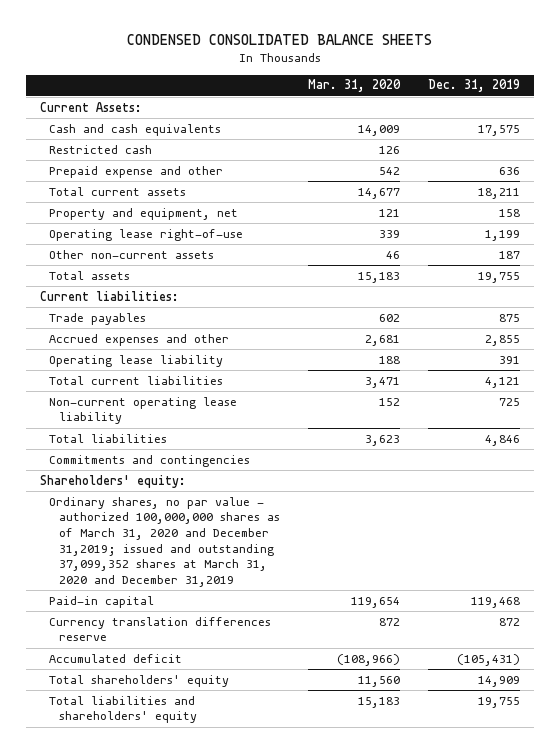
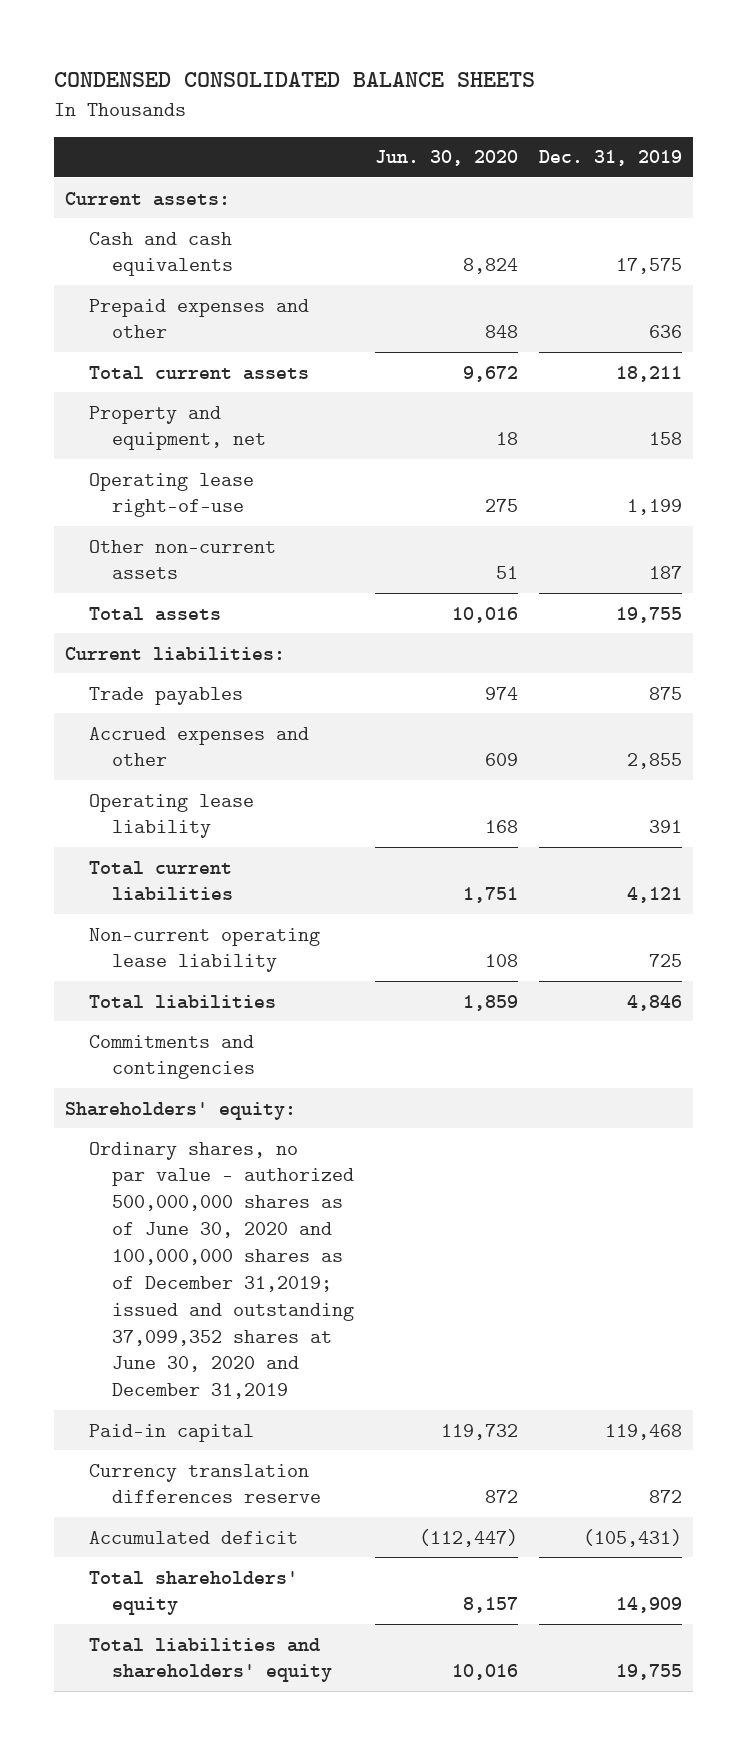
- | Mar. 31, 2020 | Dec. 31, 2019
+ | Jun. 30, 2020 | Dec. 31, 2019
- Current Assets:
+ Current assets:
- Restricted cash | 126 |
- Prepaid expense and other | 542 | 636
+ Prepaid expenses and other | 848 | 636
- Ordinary shares, no par value - authorized 100,000,000 shares as of March 31, 2020 and December 31,2019; issued and outstanding 37,099,352 shares at March 31, 2020 and December 31,2019
+ Ordinary shares, no par value - authorized 500,000,000 shares as of June 30, 2020 and 100,000,000 shares as of December 31,2019; issued and outstanding 37,099,352 shares at June 30, 2020 and December 31,2019

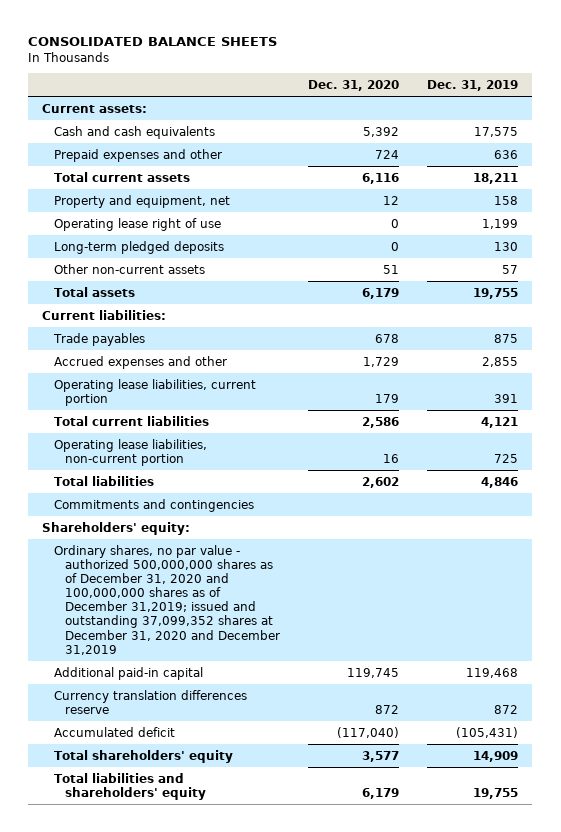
- CONDENSED CONSOLIDATED BALANCE SHEETS
+ CONSOLIDATED BALANCE SHEETS
- | Jun. 30, 2020 | Dec. 31, 2019
+ | Dec. 31, 2020 | Dec. 31, 2019
- Operating lease right-of-use | 275 | 1,199
- Other non-current assets | 51 | 187
+ Operating lease right of use | 0 | 1,199
+ Long-term pledged deposits | 0 | 130
+ Other non-current assets | 51 | 57
- Operating lease liability | 168 | 391
+ Operating lease liabilities, current portion | 179 | 391
- Non-current operating lease liability | 108 | 725
+ Operating lease liabilities, non-current portion | 16 | 725
- Ordinary shares, no par value - authorized 500,000,000 shares as of June 30, 2020 and 100,000,000 shares as of December 31,2019; issued and outstanding 37,099,352 shares at June 30, 2020 and December 31,2019
- Paid-in capital | 119,732 | 119,468
+ Ordinary shares, no par value - authorized 500,000,000 shares as of December 31, 2020 and 100,000,000 shares as of December 31,2019; issued and outstanding 37,099,352 shares at December 31, 2020 and December 31,2019
+ Additional paid-in capital | 119,745 | 119,468

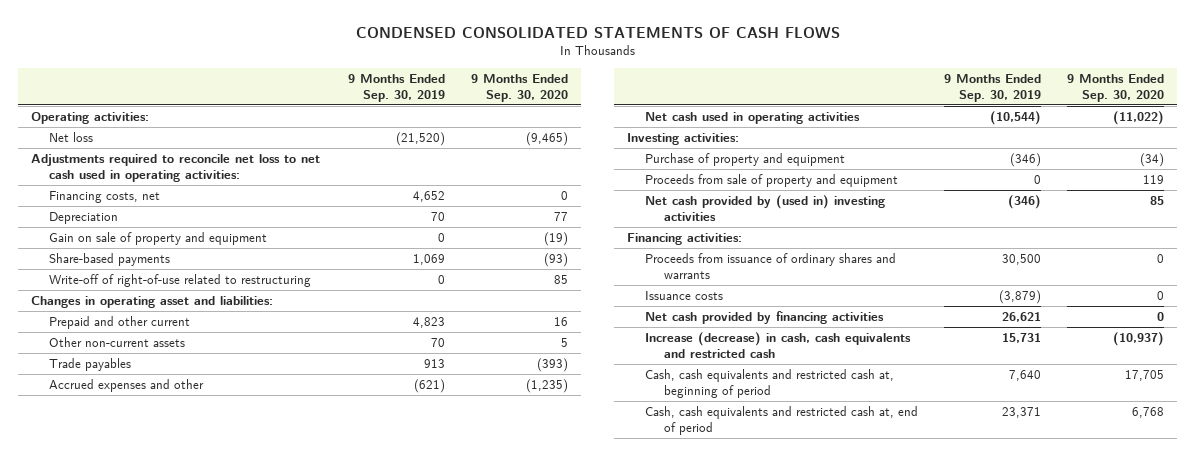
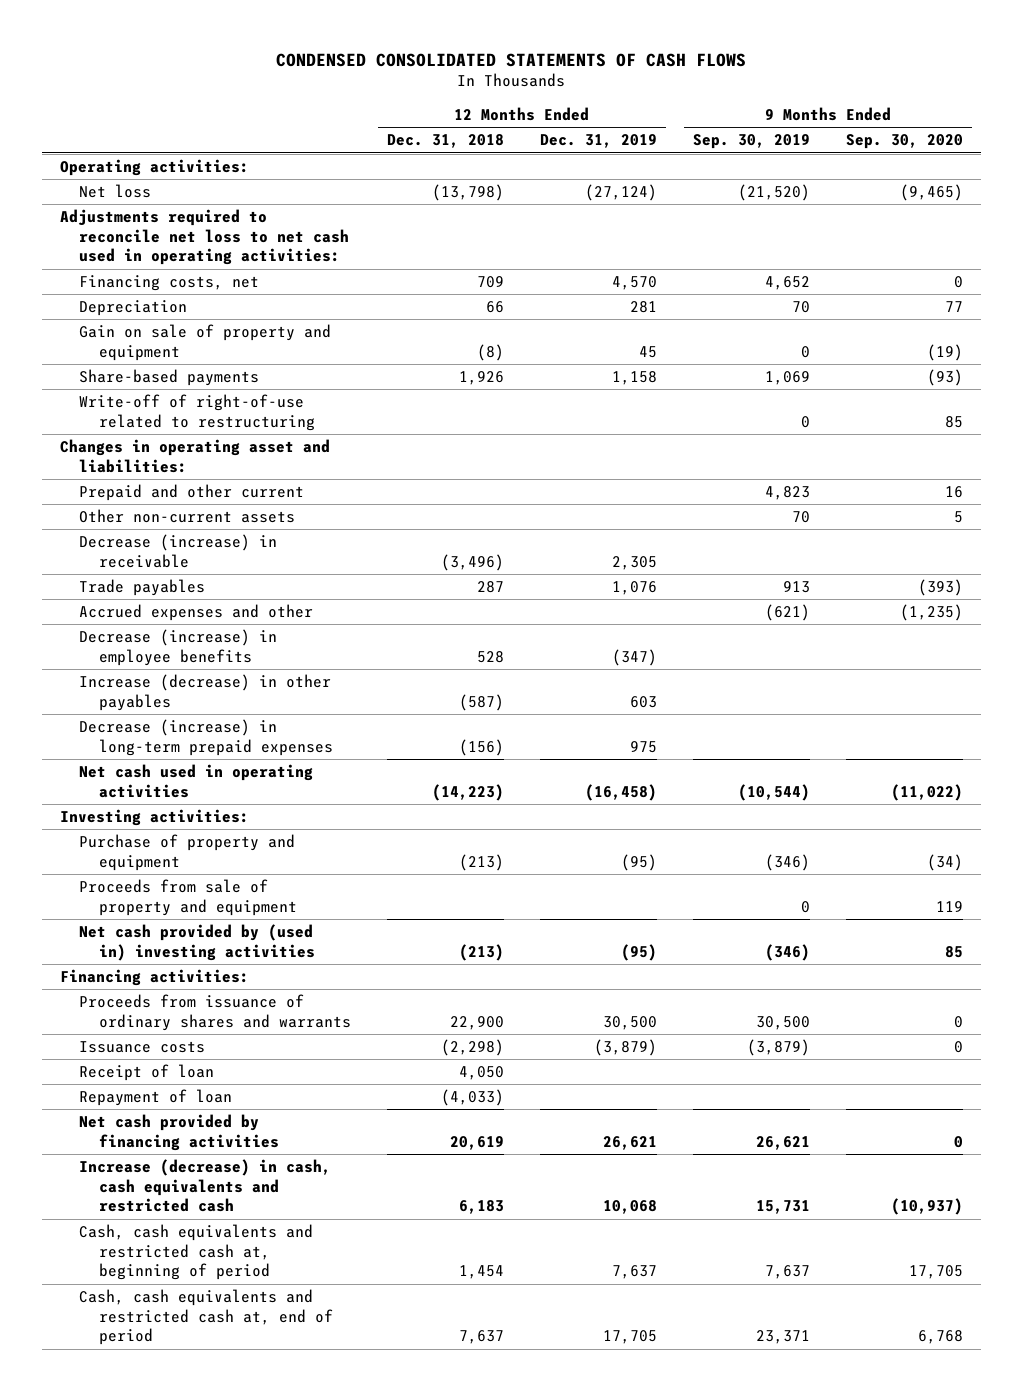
- | 9 Months Ended Sep. 30, 2019 | 9 Months Ended Sep. 30, 2020
+ | 12 Months Ended Dec. 31, 2018 | 12 Months Ended Dec. 31, 2019 | 9 Months Ended Sep. 30, 2019 | 9 Months Ended Sep. 30, 2020
+ Decrease (increase) in receivable | (3,496) | 2,305 | |
+ Decrease (increase) in employee benefits | 528 | (347) | |
+ Increase (decrease) in other payables | (587) | 603 | |
+ Decrease (increase) in long-term prepaid expenses | (156) | 975 | |
+ Receipt of loan | 4,050 | | |
+ Repayment of loan | (4,033) | | |
- Cash, cash equivalents and restricted cash at, beginning of period | 7,640 | 17,705
+ Cash, cash equivalents and restricted cash at, beginning of period | 1,454 | 7,637 | 7,637 | 17,705

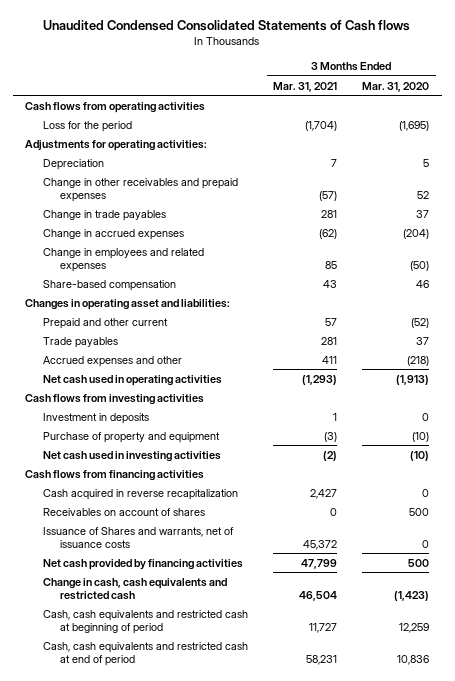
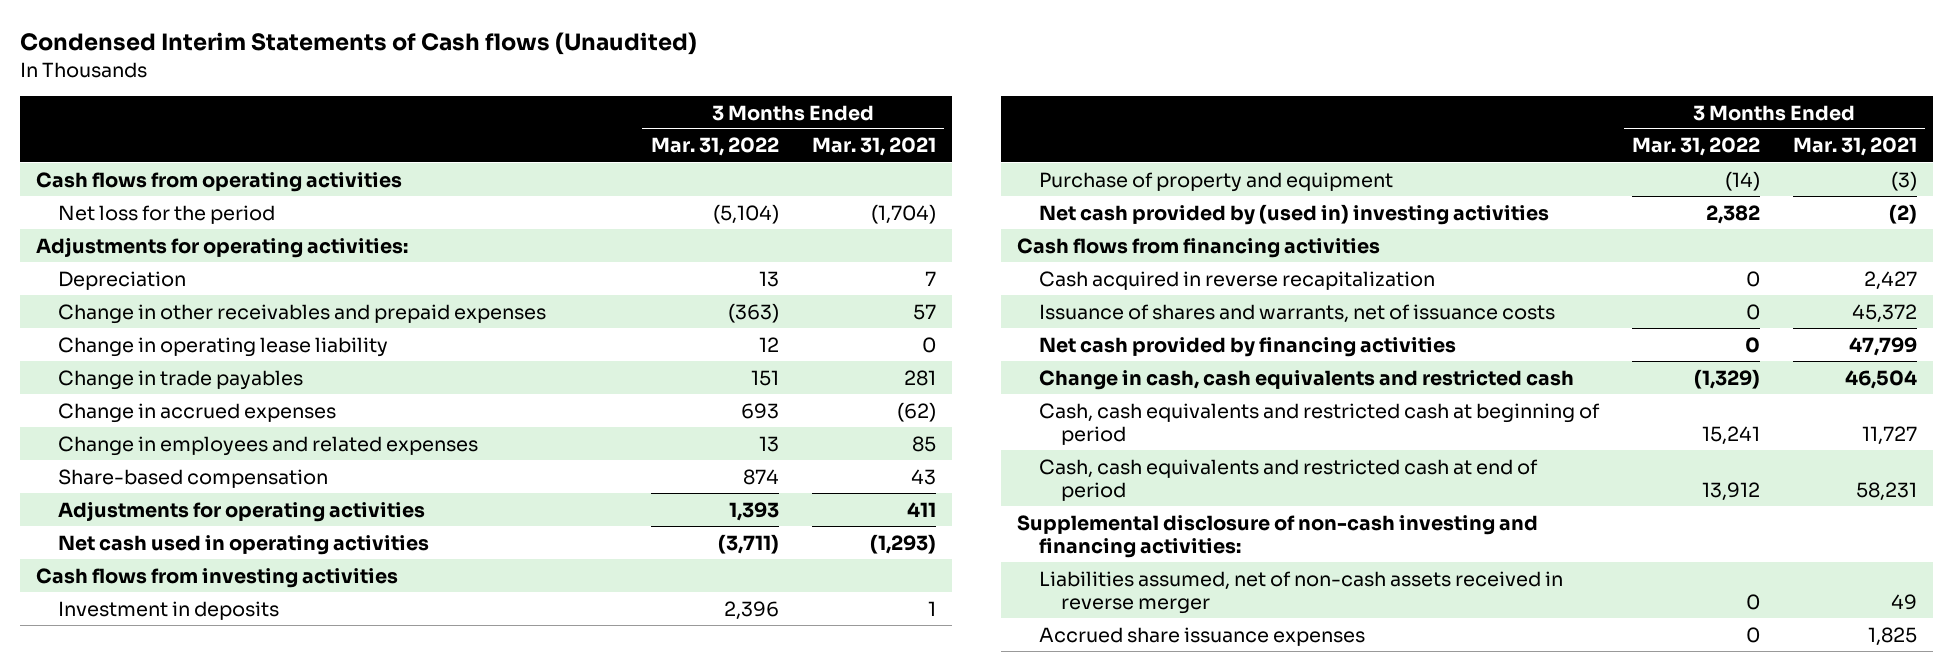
- Unaudited Condensed Consolidated Statements of Cash flows
+ Condensed Interim Statements of Cash flows (Unaudited)
- | 3 Months Ended Mar. 31, 2021 | 3 Months Ended Mar. 31, 2020
+ | 3 Months Ended Mar. 31, 2022 | 3 Months Ended Mar. 31, 2021
- Loss for the period | (1,704) | (1,695)
+ Net loss for the period | (5,104) | (1,704)
- Change in other receivables and prepaid expenses | (57) | 52
+ Change in other receivables and prepaid expenses | (363) | 57
+ Change in operating lease liability | 12 | 0
- Changes in operating asset and liabilities:
- Prepaid and other current | 57 | (52)
- Trade payables | 281 | 37
- Accrued expenses and other | 411 | (218)
+ Adjustments for operating activities | 1,393 | 411
- Net cash used in investing activities | (2) | (10)
+ Net cash provided by (used in) investing activities | 2,382 | (2)
- Receivables on account of shares | 0 | 500
- Issuance of Shares and warrants, net of issuance costs | 45,372 | 0
+ Issuance of shares and warrants, net of issuance costs | 0 | 45,372
+ Supplemental disclosure of non-cash investing and financing activities:
+ Liabilities assumed, net of non-cash assets received in reverse merger | 0 | 49
+ Accrued share issuance expenses | 0 | 1,825

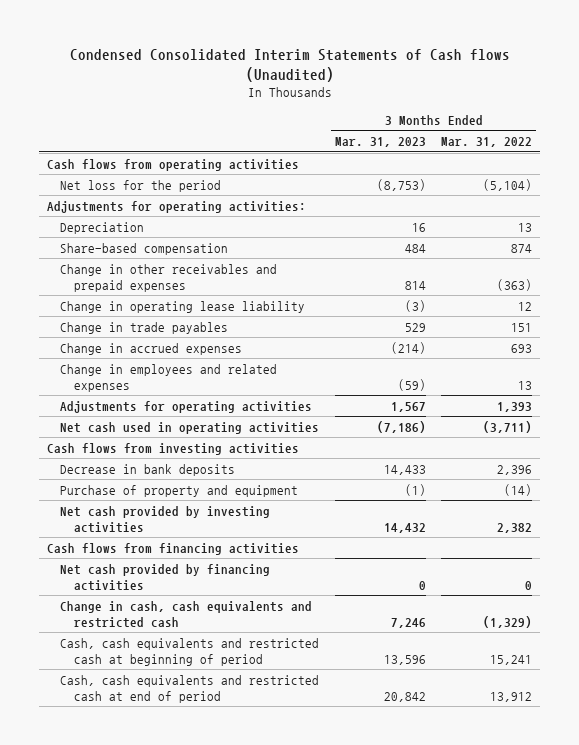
- Condensed Interim Statements of Cash flows (Unaudited)
+ Condensed Consolidated Interim Statements of Cash flows (Unaudited)
- | 3 Months Ended Mar. 31, 2022 | 3 Months Ended Mar. 31, 2021
+ | 3 Months Ended Mar. 31, 2023 | 3 Months Ended Mar. 31, 2022
moved up: Share-based compensation | 484 | 874
- Investment in deposits | 2,396 | 1
+ Decrease in bank deposits | 14,433 | 2,396
- Net cash provided by (used in) investing activities | 2,382 | (2)
+ Net cash provided by investing activities | 14,432 | 2,382
- Cash acquired in reverse recapitalization | 0 | 2,427
- Issuance of shares and warrants, net of issuance costs | 0 | 45,372
- Supplemental disclosure of non-cash investing and financing activities:
- Liabilities assumed, net of non-cash assets received in reverse merger | 0 | 49
- Accrued share issuance expenses | 0 | 1,825

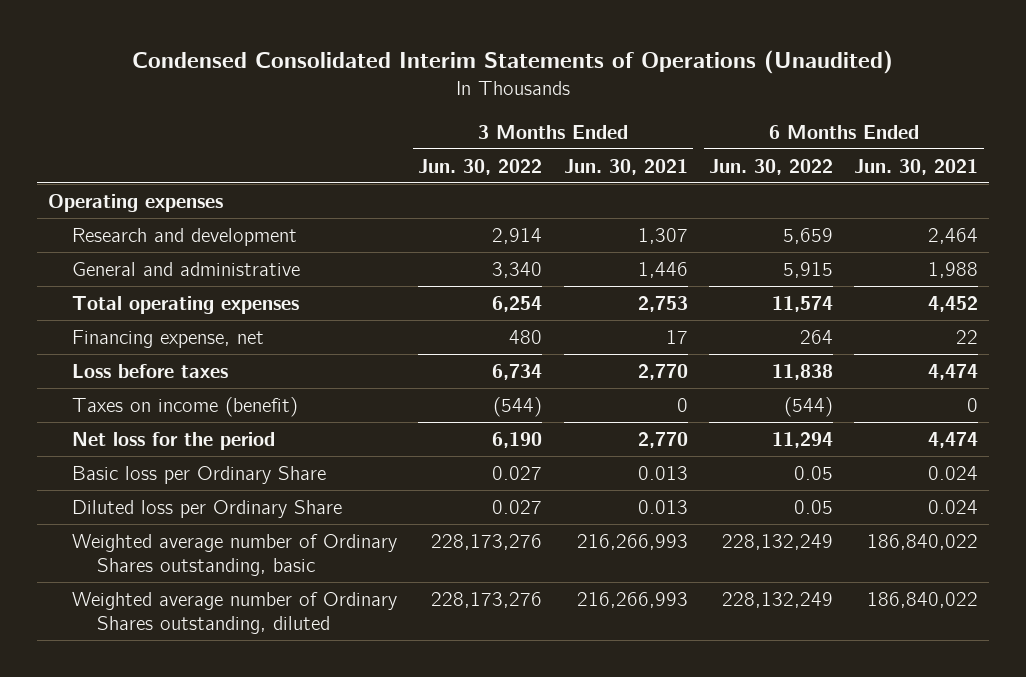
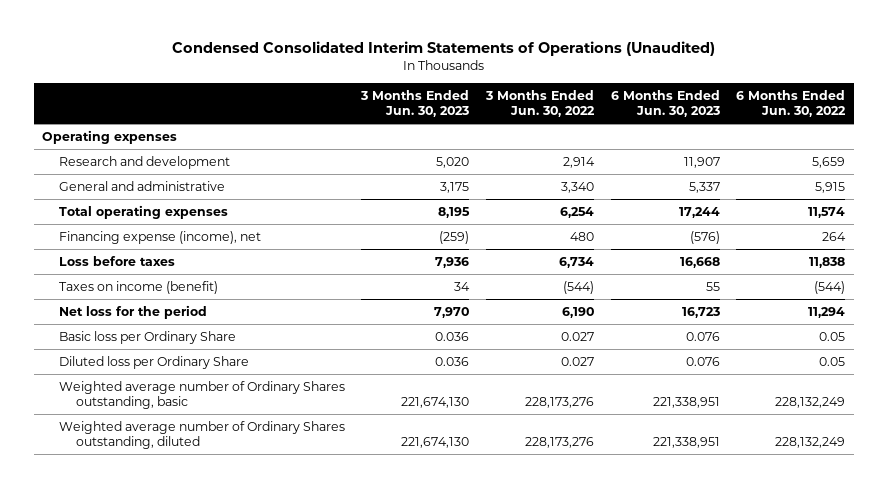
- | 3 Months Ended Jun. 30, 2022 | 3 Months Ended Jun. 30, 2021 | 6 Months Ended Jun. 30, 2022 | 6 Months Ended Jun. 30, 2021
+ | 3 Months Ended Jun. 30, 2023 | 3 Months Ended Jun. 30, 2022 | 6 Months Ended Jun. 30, 2023 | 6 Months Ended Jun. 30, 2022
- Financing expense, net | 480 | 17 | 264 | 22
+ Financing expense (income), net | (259) | 480 | (576) | 264

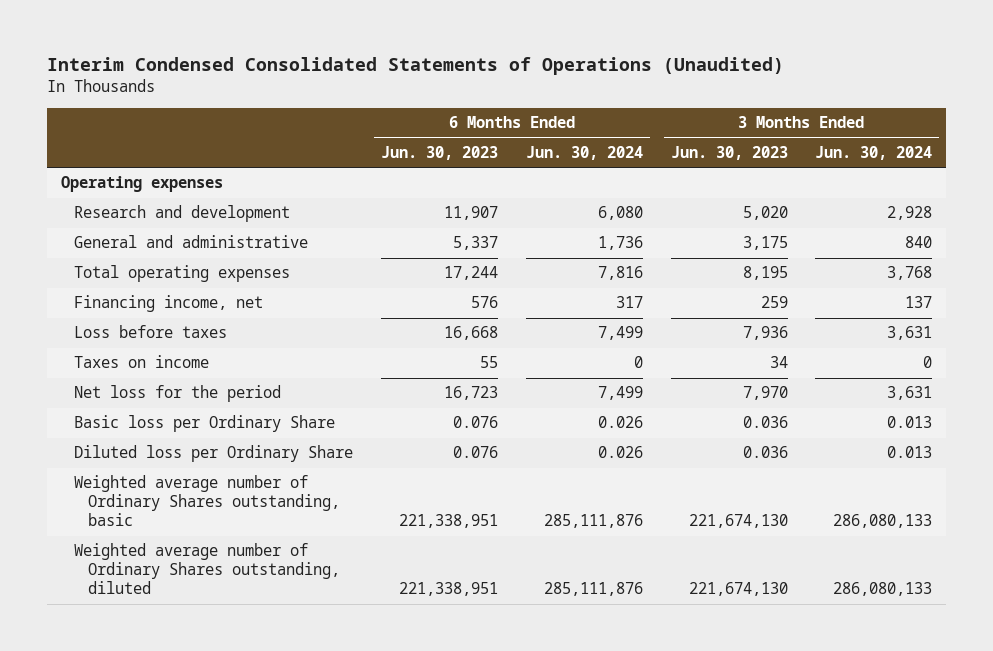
- Condensed Consolidated Interim Statements of Operations (Unaudited)
+ Interim Condensed Consolidated Statements of Operations (Unaudited)
- | 3 Months Ended Jun. 30, 2023 | 3 Months Ended Jun. 30, 2022 | 6 Months Ended Jun. 30, 2023 | 6 Months Ended Jun. 30, 2022
+ | 6 Months Ended Jun. 30, 2023 | 6 Months Ended Jun. 30, 2024 | 3 Months Ended Jun. 30, 2023 | 3 Months Ended Jun. 30, 2024
- Financing expense (income), net | (259) | 480 | (576) | 264
+ Financing income, net | 576 | 317 | 259 | 137
- Taxes on income (benefit) | 34 | (544) | 55 | (544)
+ Taxes on income | 55 | 0 | 34 | 0

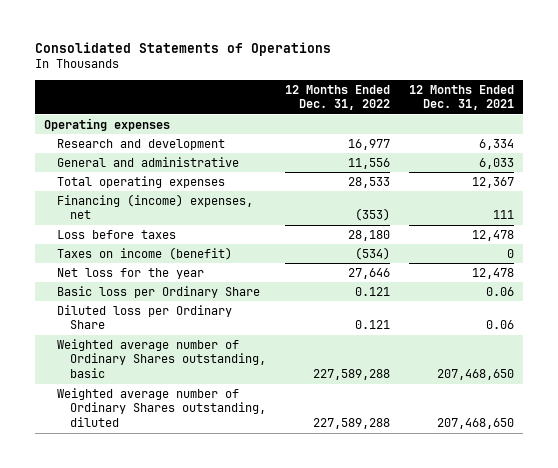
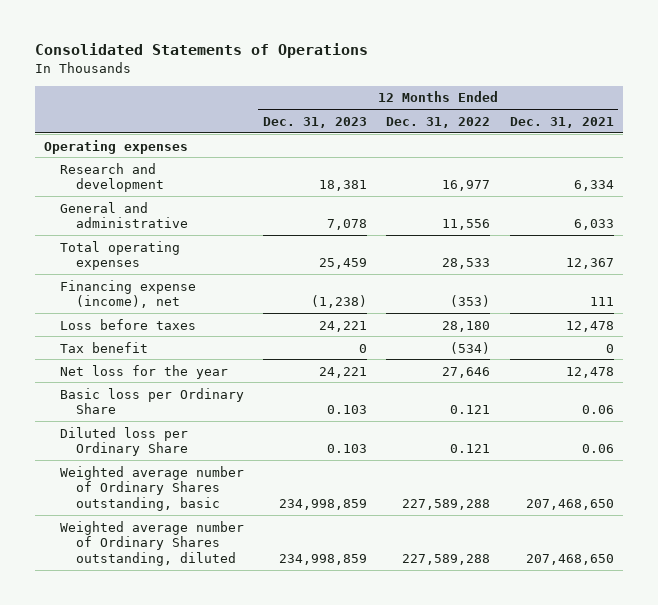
- | 12 Months Ended Dec. 31, 2022 | 12 Months Ended Dec. 31, 2021
+ | 12 Months Ended Dec. 31, 2023 | 12 Months Ended Dec. 31, 2022 | 12 Months Ended Dec. 31, 2021
- Financing (income) expenses, net | (353) | 111
+ Financing expense (income), net | (1,238) | (353) | 111
- Taxes on income (benefit) | (534) | 0
+ Tax benefit | 0 | (534) | 0

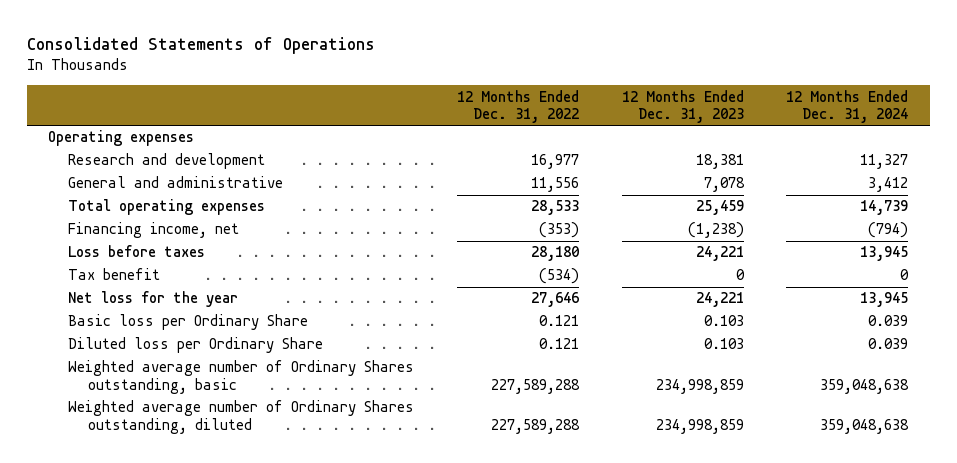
- | 12 Months Ended Dec. 31, 2023 | 12 Months Ended Dec. 31, 2022 | 12 Months Ended Dec. 31, 2021
+ | 12 Months Ended Dec. 31, 2022 | 12 Months Ended Dec. 31, 2023 | 12 Months Ended Dec. 31, 2024
- Financing expense (income), net | (1,238) | (353) | 111
+ Financing income, net | (353) | (1,238) | (794)

